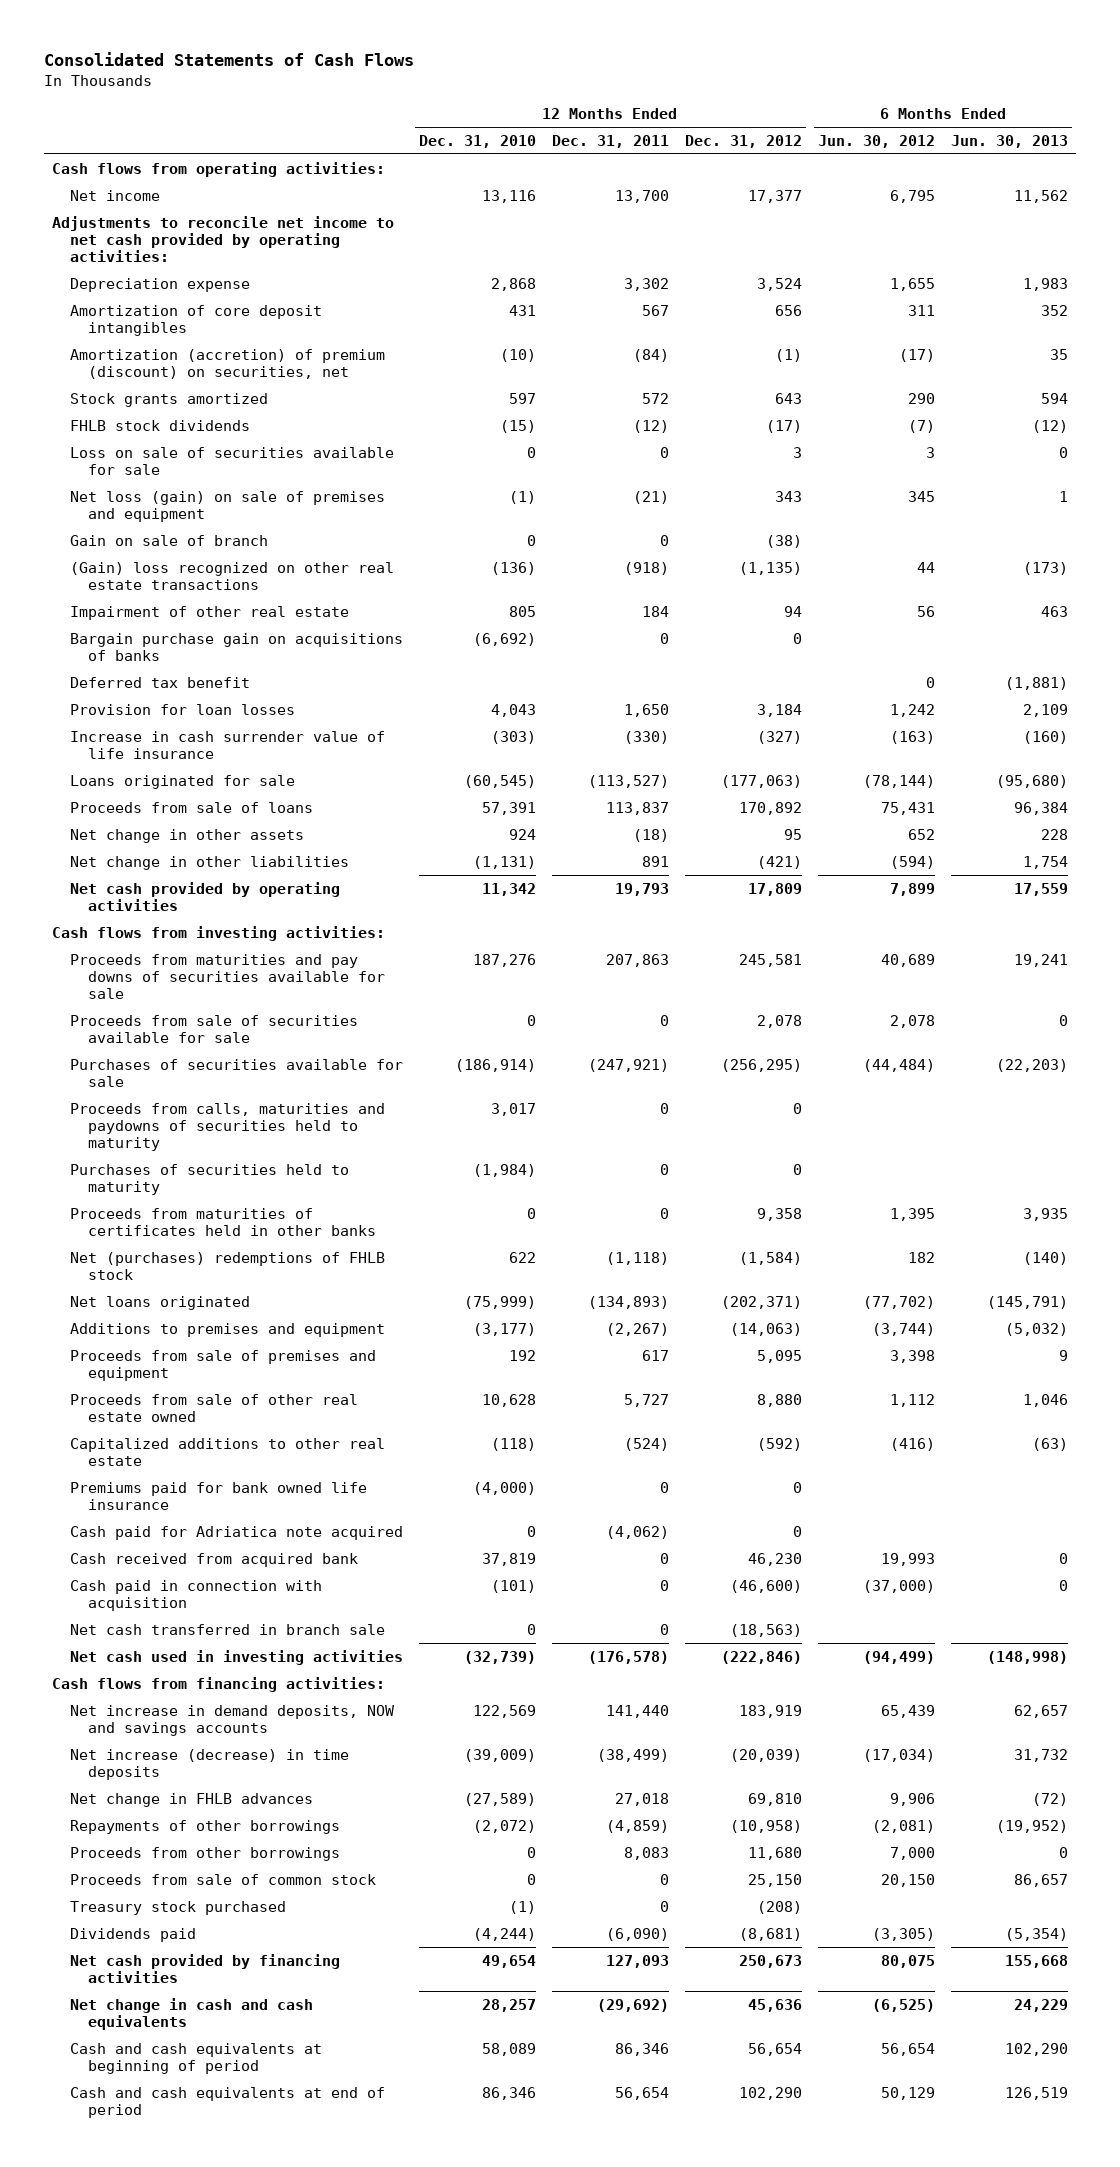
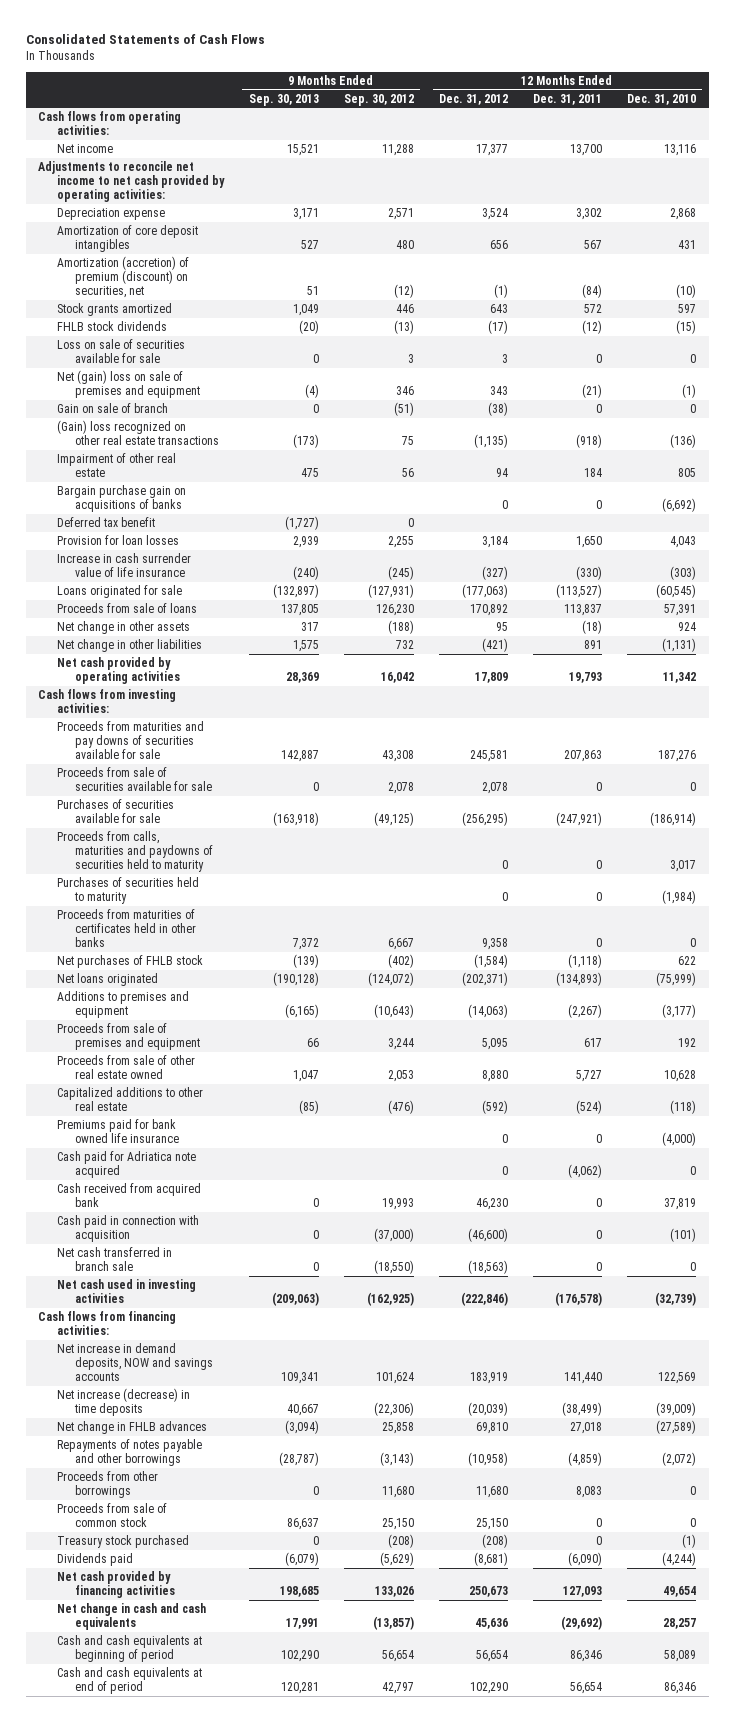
- | 12 Months Ended Dec. 31, 2010 | 12 Months Ended Dec. 31, 2011 | 12 Months Ended Dec. 31, 2012 | 6 Months Ended Jun. 30, 2012 | 6 Months Ended Jun. 30, 2013
+ | 9 Months Ended Sep. 30, 2013 | 9 Months Ended Sep. 30, 2012 | 12 Months Ended Dec. 31, 2012 | 12 Months Ended Dec. 31, 2011 | 12 Months Ended Dec. 31, 2010
- Net loss (gain) on sale of premises and equipment | (1) | (21) | 343 | 345 | 1
+ Net (gain) loss on sale of premises and equipment | (4) | 346 | 343 | (21) | (1)
- Net (purchases) redemptions of FHLB stock | 622 | (1,118) | (1,584) | 182 | (140)
+ Net purchases of FHLB stock | (139) | (402) | (1,584) | (1,118) | 622
- Repayments of other borrowings | (2,072) | (4,859) | (10,958) | (2,081) | (19,952)
+ Repayments of notes payable and other borrowings | (28,787) | (3,143) | (10,958) | (4,859) | (2,072)

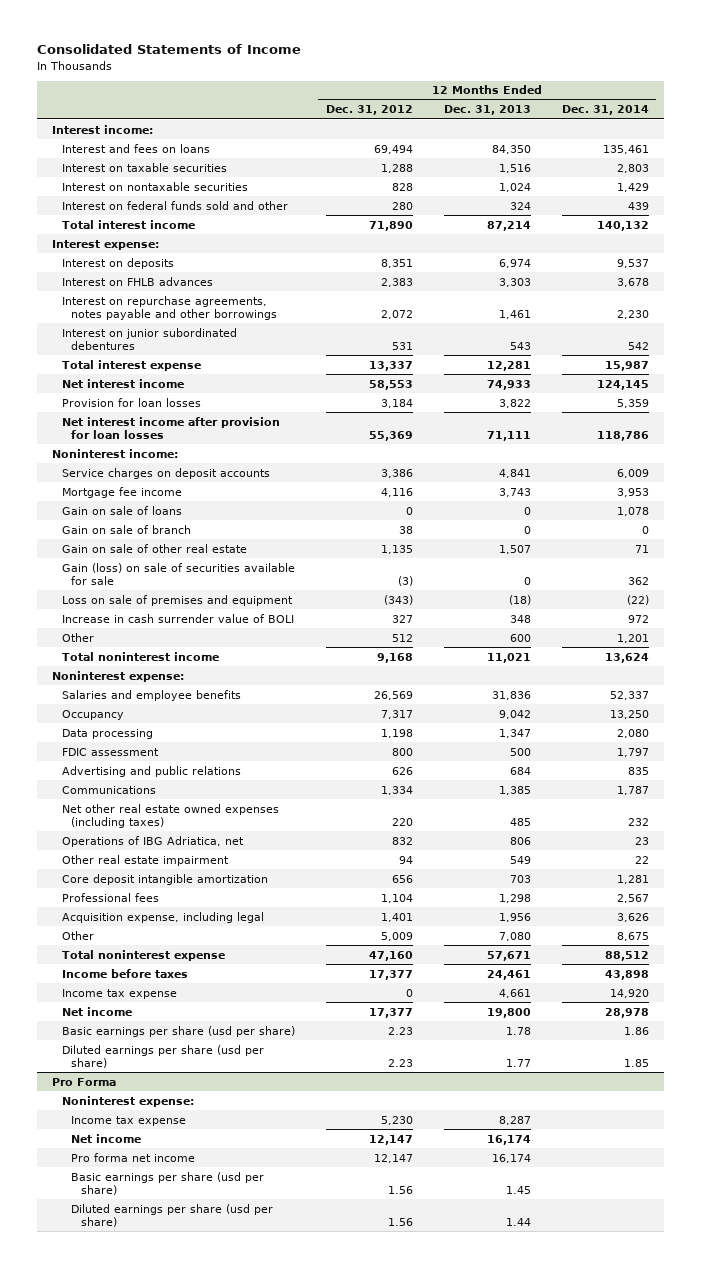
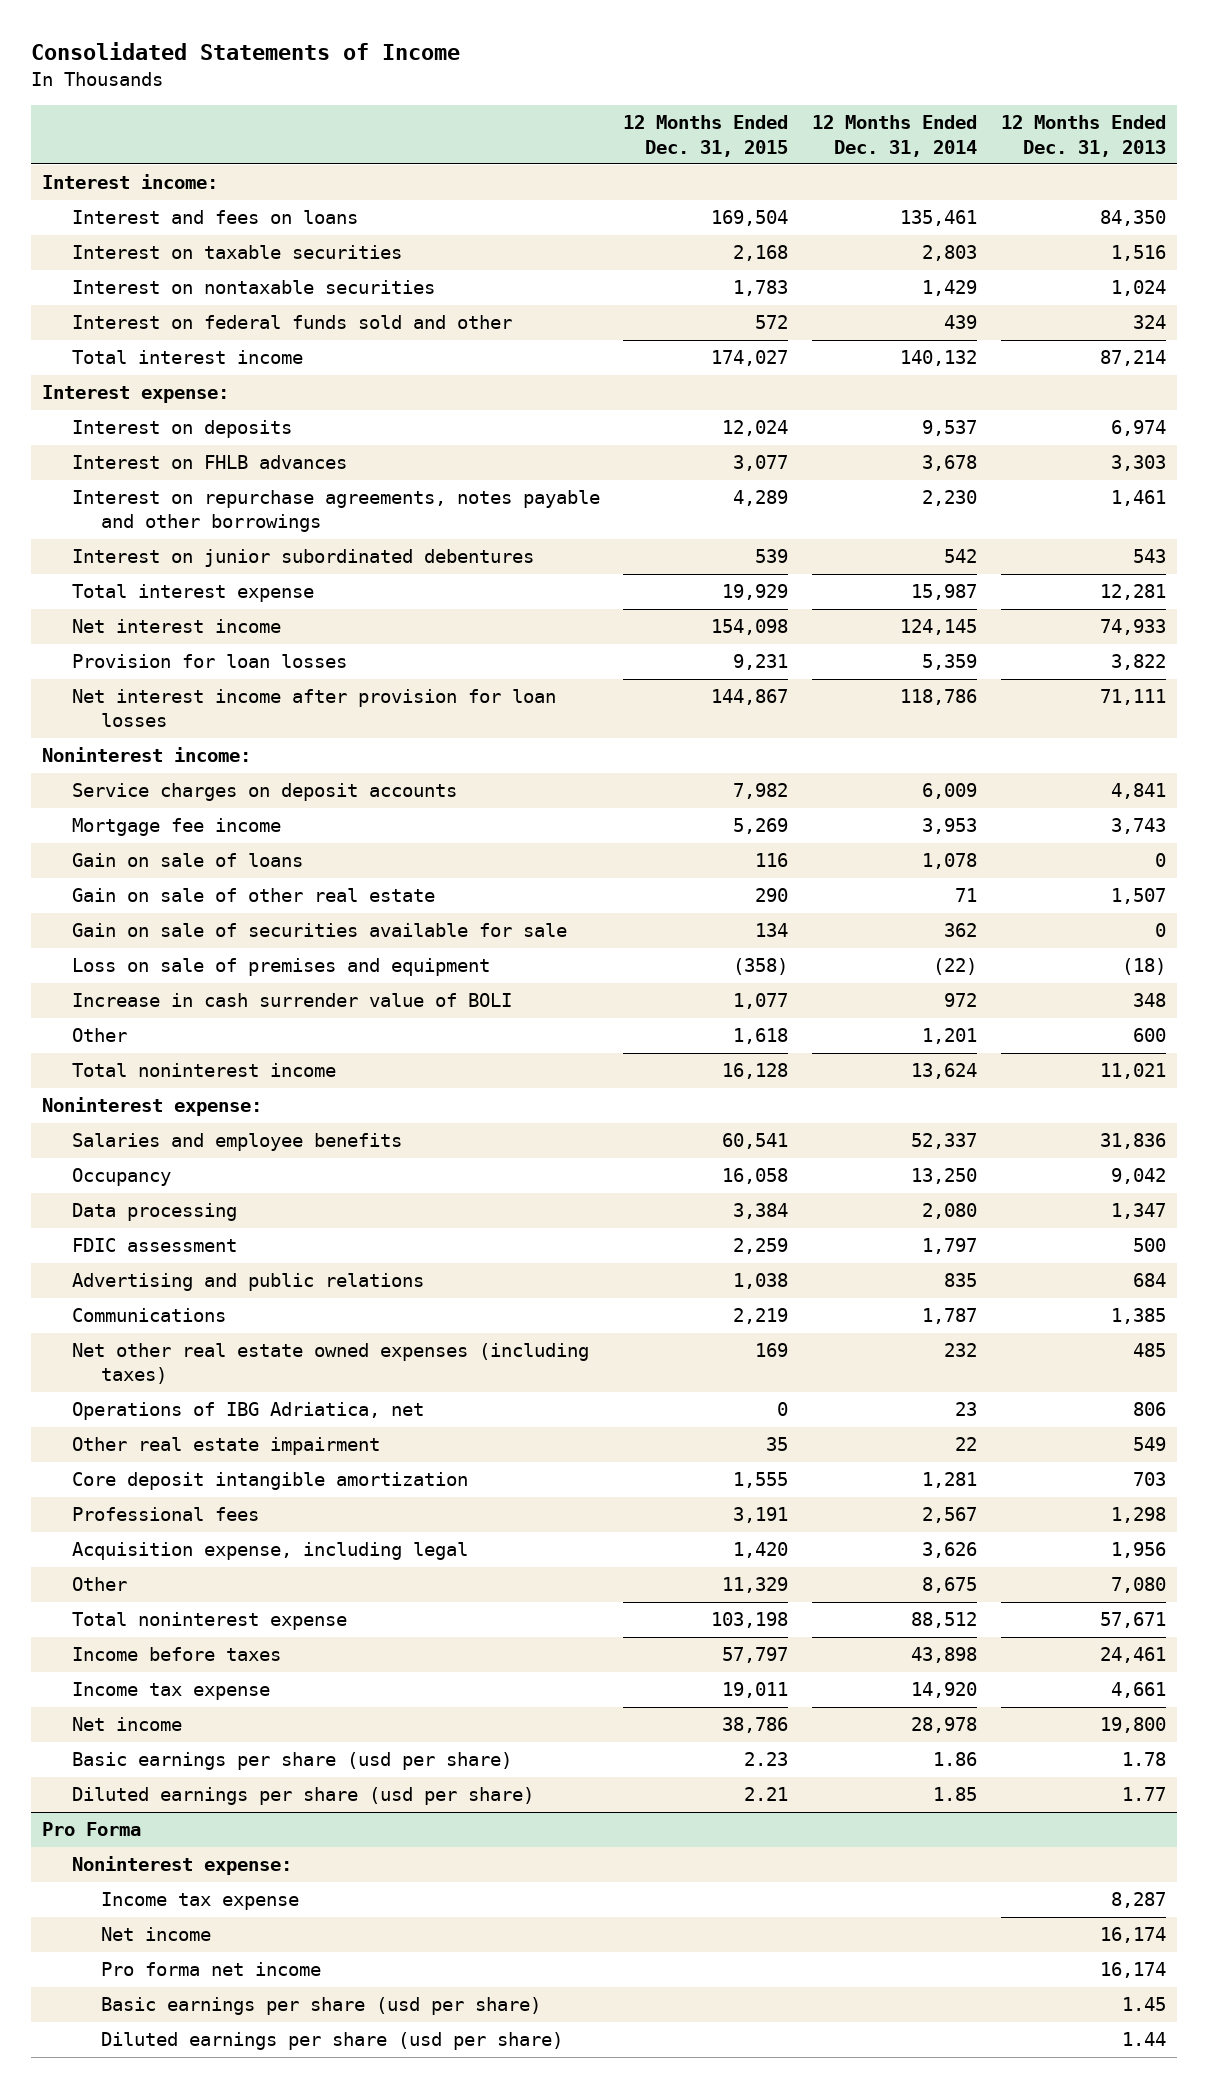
- | 12 Months Ended Dec. 31, 2012 | 12 Months Ended Dec. 31, 2013 | 12 Months Ended Dec. 31, 2014
+ | 12 Months Ended Dec. 31, 2015 | 12 Months Ended Dec. 31, 2014 | 12 Months Ended Dec. 31, 2013
- Gain on sale of branch | 38 | 0 | 0
- Gain (loss) on sale of securities available for sale | (3) | 0 | 362
+ Gain on sale of securities available for sale | 134 | 362 | 0

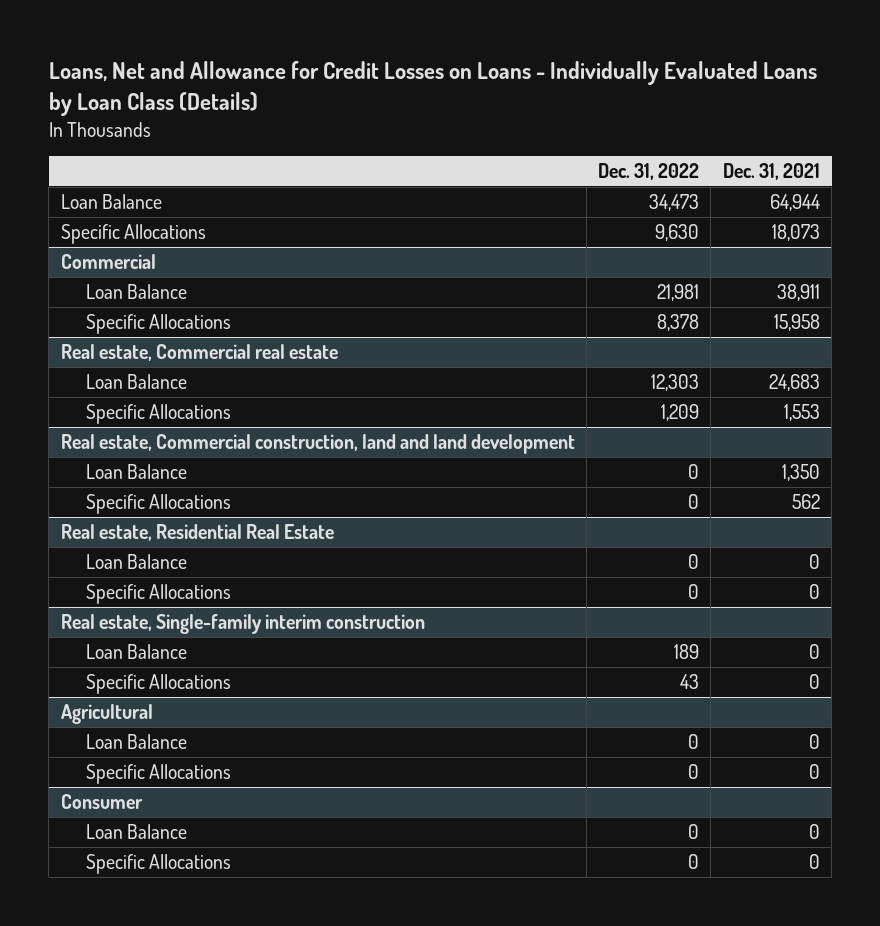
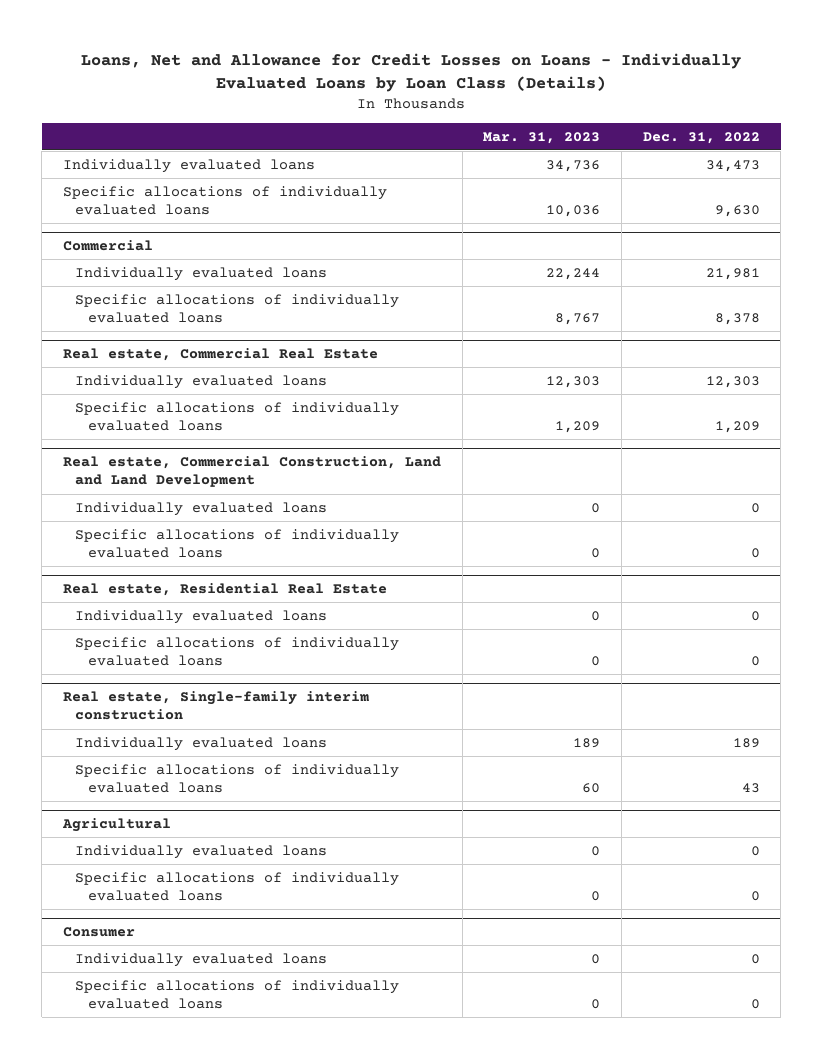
- | Dec. 31, 2022 | Dec. 31, 2021
+ | Mar. 31, 2023 | Dec. 31, 2022
- Loan Balance | 34,473 | 64,944
- Specific Allocations | 9,630 | 18,073
+ Individually evaluated loans | 34,736 | 34,473
+ Specific allocations of individually evaluated loans | 10,036 | 9,630
@ Commercial
- Loan Balance | 21,981 | 38,911
- Specific Allocations | 8,378 | 15,958
- Real estate, Commercial real estate
- Loan Balance | 12,303 | 24,683
- Specific Allocations | 1,209 | 1,553
- Real estate, Commercial construction, land and land development
- Loan Balance | 0 | 1,350
- Specific Allocations | 0 | 562
@ Commercial
+ Individually evaluated loans | 22,244 | 21,981
+ Specific allocations of individually evaluated loans | 8,767 | 8,378
+ Real estate, Commercial Real Estate
+ Individually evaluated loans | 12,303 | 12,303
+ Specific allocations of individually evaluated loans | 1,209 | 1,209
+ Real estate, Commercial Construction, Land and Land Development
+ Individually evaluated loans | 0 | 0
+ Specific allocations of individually evaluated loans | 0 | 0
@ Real estate, Residential Real Estate
- Loan Balance | 0 | 0
- Specific Allocations | 0 | 0
+ Individually evaluated loans | 0 | 0
+ Specific allocations of individually evaluated loans | 0 | 0
@ Real estate, Single-family interim construction
- Loan Balance | 189 | 0
- Specific Allocations | 43 | 0
+ Individually evaluated loans | 189 | 189
+ Specific allocations of individually evaluated loans | 60 | 43
@ Agricultural
- Loan Balance | 0 | 0
- Specific Allocations | 0 | 0
+ Individually evaluated loans | 0 | 0
+ Specific allocations of individually evaluated loans | 0 | 0
@ Consumer
- Loan Balance | 0 | 0
- Specific Allocations | 0 | 0
+ Individually evaluated loans | 0 | 0
+ Specific allocations of individually evaluated loans | 0 | 0

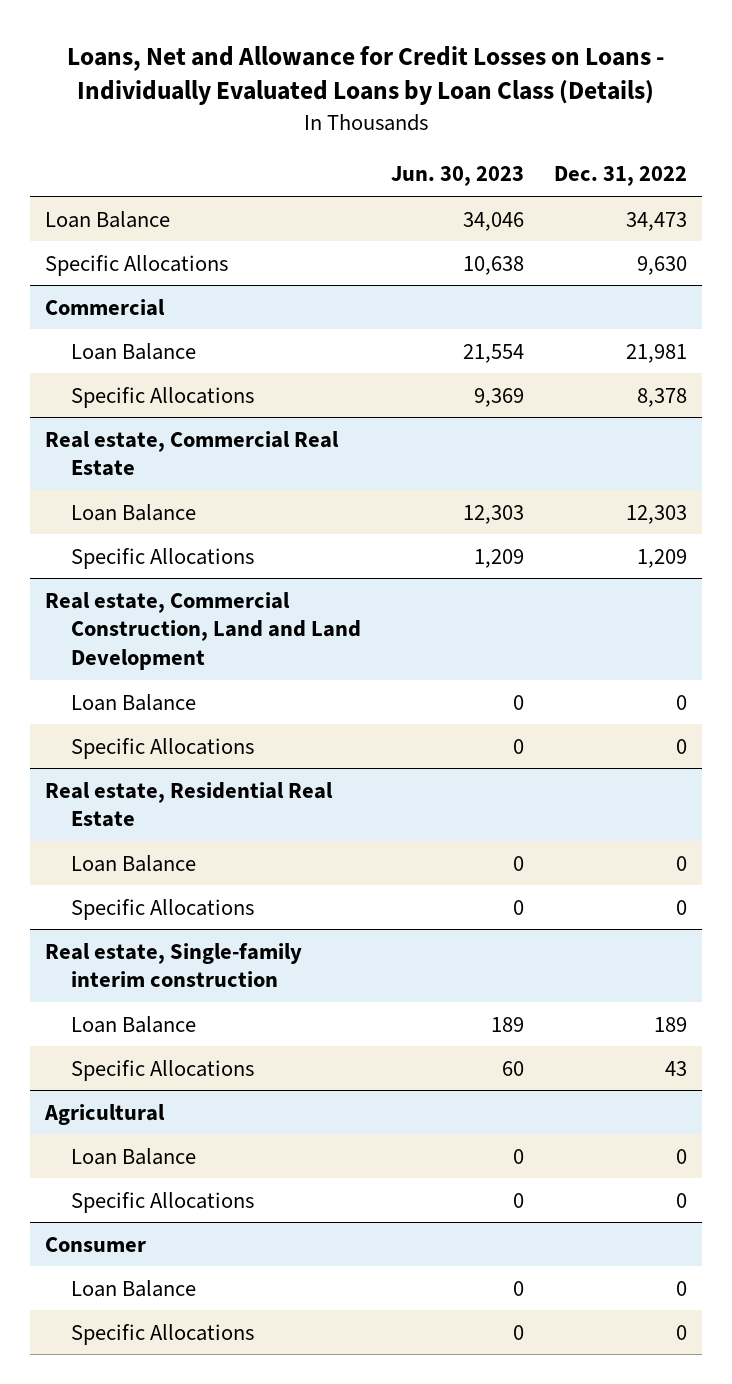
- | Mar. 31, 2023 | Dec. 31, 2022
+ | Jun. 30, 2023 | Dec. 31, 2022
- Individually evaluated loans | 34,736 | 34,473
- Specific allocations of individually evaluated loans | 10,036 | 9,630
+ Loan Balance | 34,046 | 34,473
+ Specific Allocations | 10,638 | 9,630
@ Commercial
- Individually evaluated loans | 22,244 | 21,981
- Specific allocations of individually evaluated loans | 8,767 | 8,378
+ Loan Balance | 21,554 | 21,981
+ Specific Allocations | 9,369 | 8,378
@ Real estate, Commercial Real Estate
- Individually evaluated loans | 12,303 | 12,303
- Specific allocations of individually evaluated loans | 1,209 | 1,209
+ Loan Balance | 12,303 | 12,303
+ Specific Allocations | 1,209 | 1,209
@ Real estate, Commercial Construction, Land and Land Development
- Individually evaluated loans | 0 | 0
- Specific allocations of individually evaluated loans | 0 | 0
+ Loan Balance | 0 | 0
+ Specific Allocations | 0 | 0
@ Real estate, Residential Real Estate
- Individually evaluated loans | 0 | 0
- Specific allocations of individually evaluated loans | 0 | 0
+ Loan Balance | 0 | 0
+ Specific Allocations | 0 | 0
@ Real estate, Single-family interim construction
- Individually evaluated loans | 189 | 189
- Specific allocations of individually evaluated loans | 60 | 43
+ Loan Balance | 189 | 189
+ Specific Allocations | 60 | 43
@ Agricultural
- Individually evaluated loans | 0 | 0
- Specific allocations of individually evaluated loans | 0 | 0
+ Loan Balance | 0 | 0
+ Specific Allocations | 0 | 0
@ Consumer
- Individually evaluated loans | 0 | 0
- Specific allocations of individually evaluated loans | 0 | 0
+ Loan Balance | 0 | 0
+ Specific Allocations | 0 | 0

